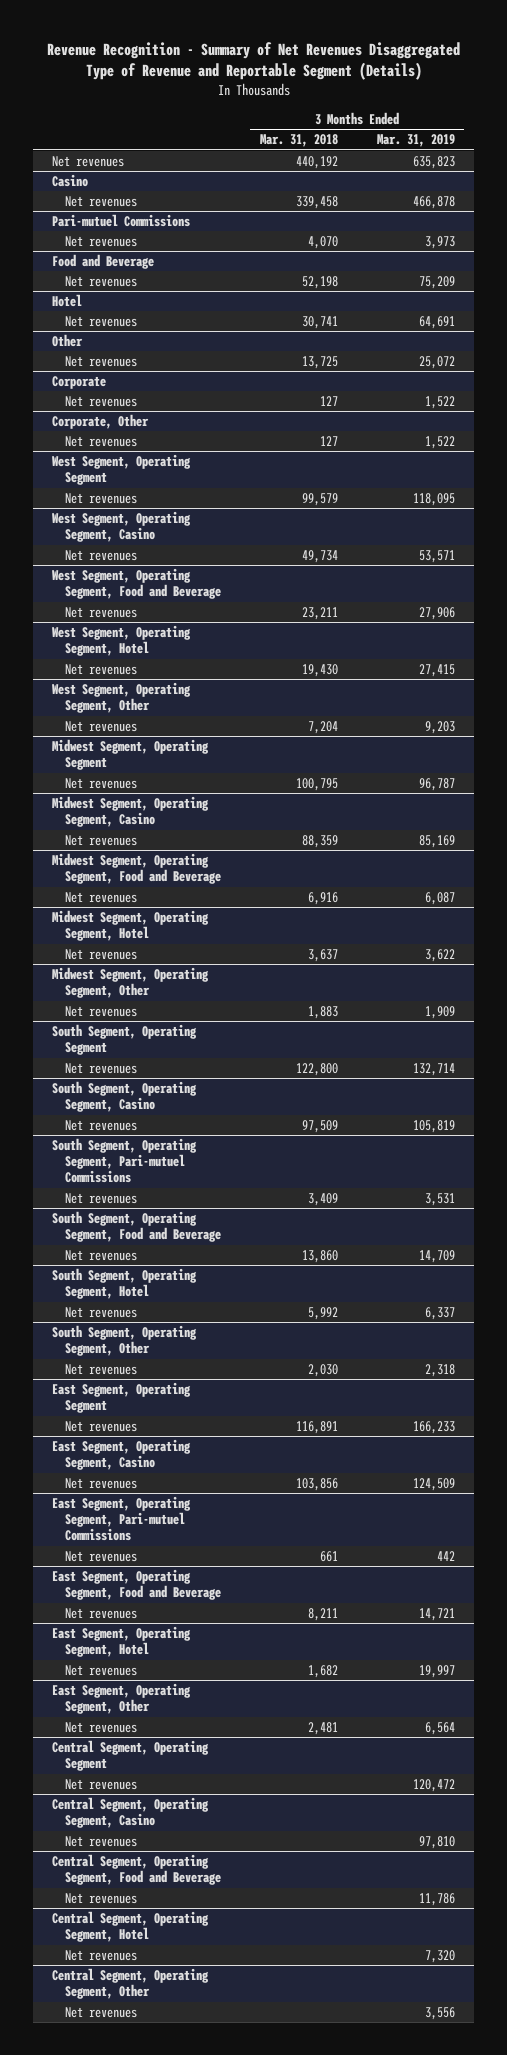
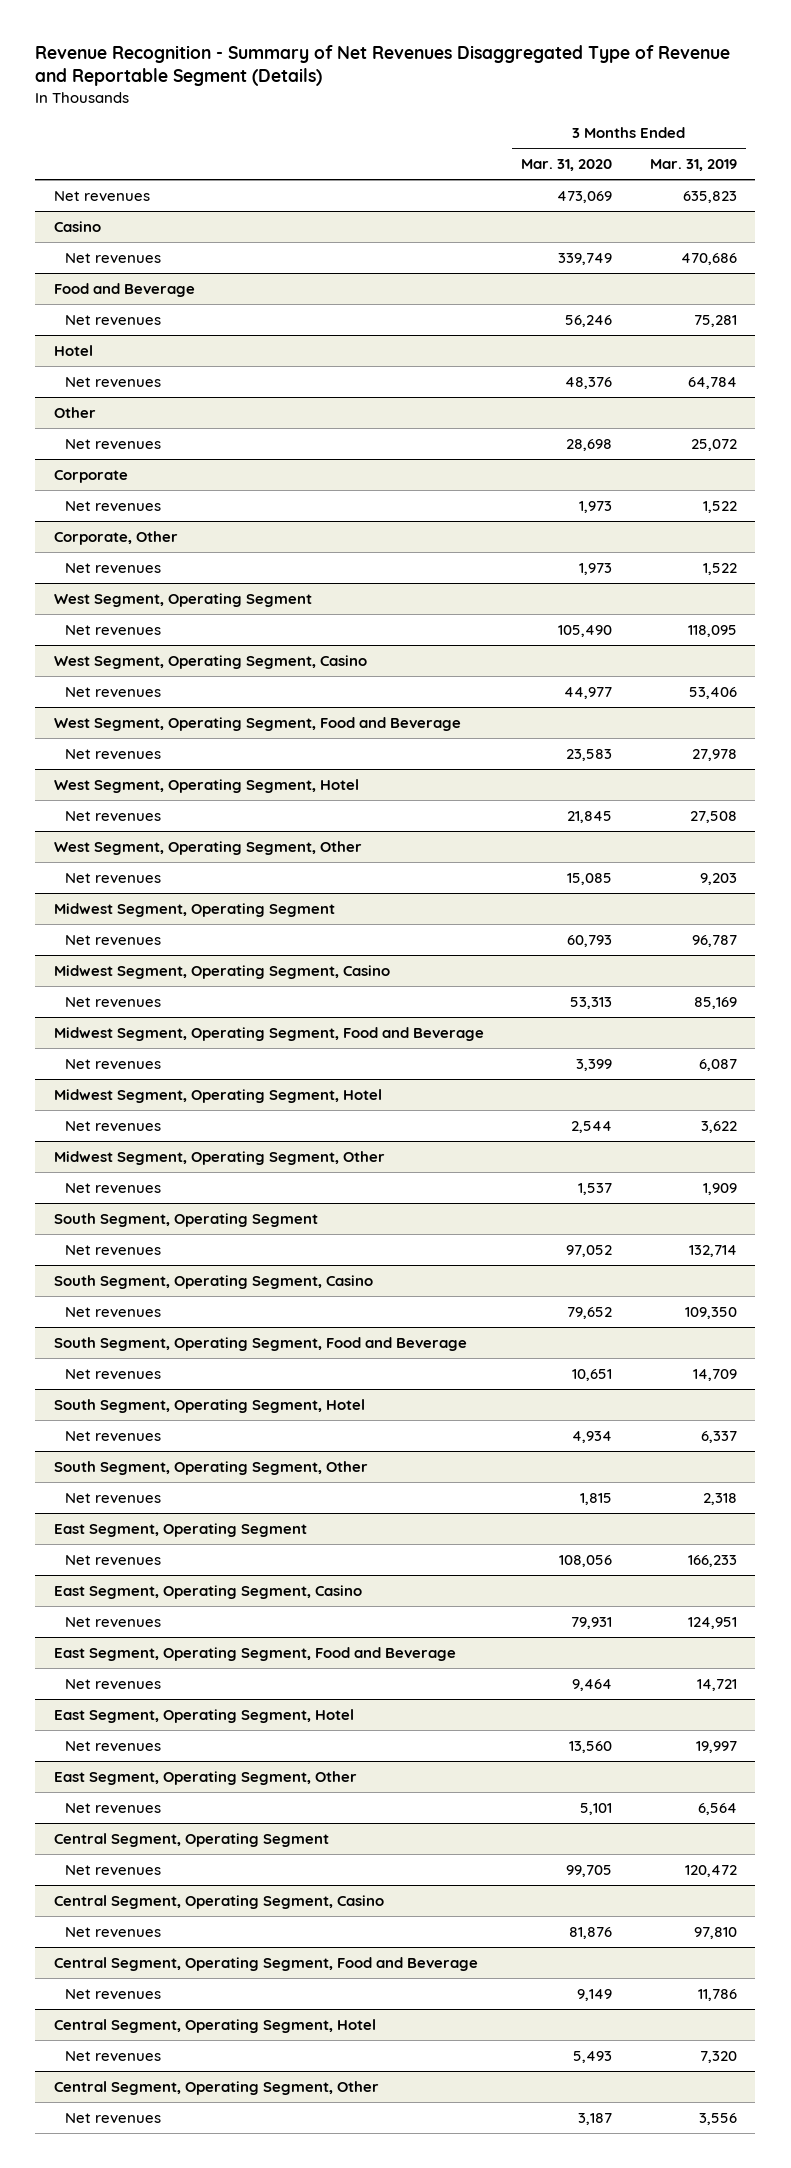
- | 3 Months Ended Mar. 31, 2018 | 3 Months Ended Mar. 31, 2019
+ | 3 Months Ended Mar. 31, 2020 | 3 Months Ended Mar. 31, 2019
@ Casino
- Net revenues | 339,458 | 466,878
- Pari-mutuel Commissions
- Net revenues | 4,070 | 3,973
@ Casino
+ Net revenues | 339,749 | 470,686
@ Food and Beverage
- Net revenues | 52,198 | 75,209
+ Net revenues | 56,246 | 75,281
@ Hotel
- Net revenues | 30,741 | 64,691
+ Net revenues | 48,376 | 64,784
@ West Segment, Operating Segment, Casino
- Net revenues | 49,734 | 53,571
+ Net revenues | 44,977 | 53,406
@ West Segment, Operating Segment, Food and Beverage
- Net revenues | 23,211 | 27,906
+ Net revenues | 23,583 | 27,978
@ West Segment, Operating Segment, Hotel
- Net revenues | 19,430 | 27,415
+ Net revenues | 21,845 | 27,508
@ South Segment, Operating Segment, Casino
- Net revenues | 97,509 | 105,819
- South Segment, Operating Segment, Pari-mutuel Commissions
- Net revenues | 3,409 | 3,531
@ South Segment, Operating Segment, Casino
+ Net revenues | 79,652 | 109,350
@ East Segment, Operating Segment, Casino
- Net revenues | 103,856 | 124,509
- East Segment, Operating Segment, Pari-mutuel Commissions
- Net revenues | 661 | 442
@ East Segment, Operating Segment, Casino
+ Net revenues | 79,931 | 124,951

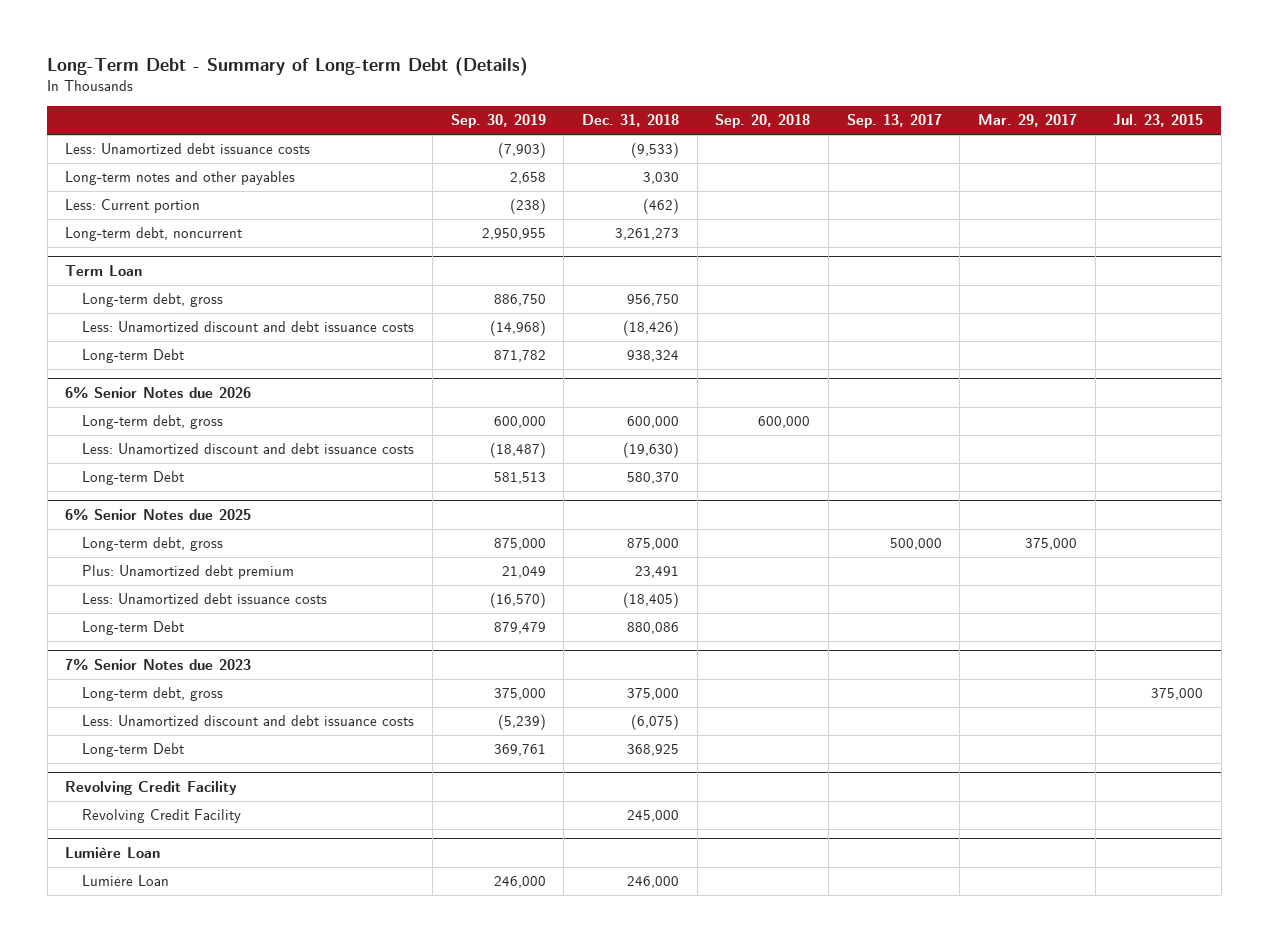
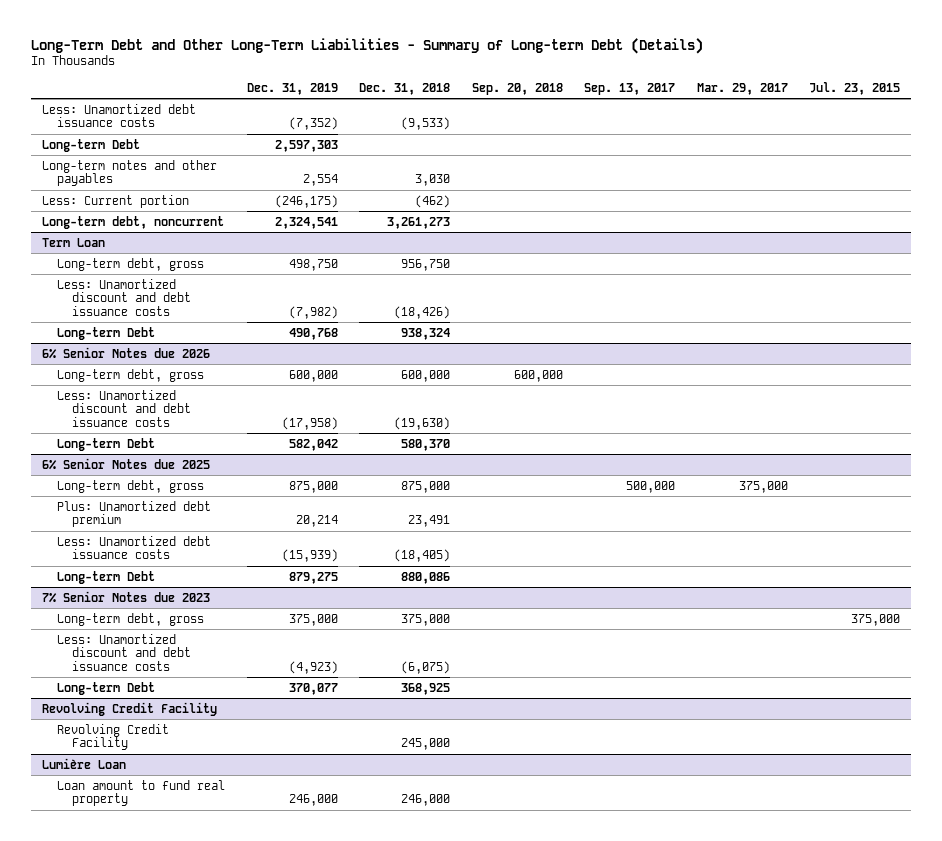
- Long-Term Debt - Summary of Long-term Debt (Details)
+ Long-Term Debt and Other Long-Term Liabilities - Summary of Long-term Debt (Details)
- | Sep. 30, 2019 | Dec. 31, 2018 | Sep. 20, 2018 | Sep. 13, 2017 | Mar. 29, 2017 | Jul. 23, 2015
+ | Dec. 31, 2019 | Dec. 31, 2018 | Sep. 20, 2018 | Sep. 13, 2017 | Mar. 29, 2017 | Jul. 23, 2015
+ Long-term Debt | 2,597,303 | | | | |
@ Lumière Loan
- Lumière Loan | 246,000 | 246,000 | | | |
+ Loan amount to fund real property | 246,000 | 246,000 | | | |

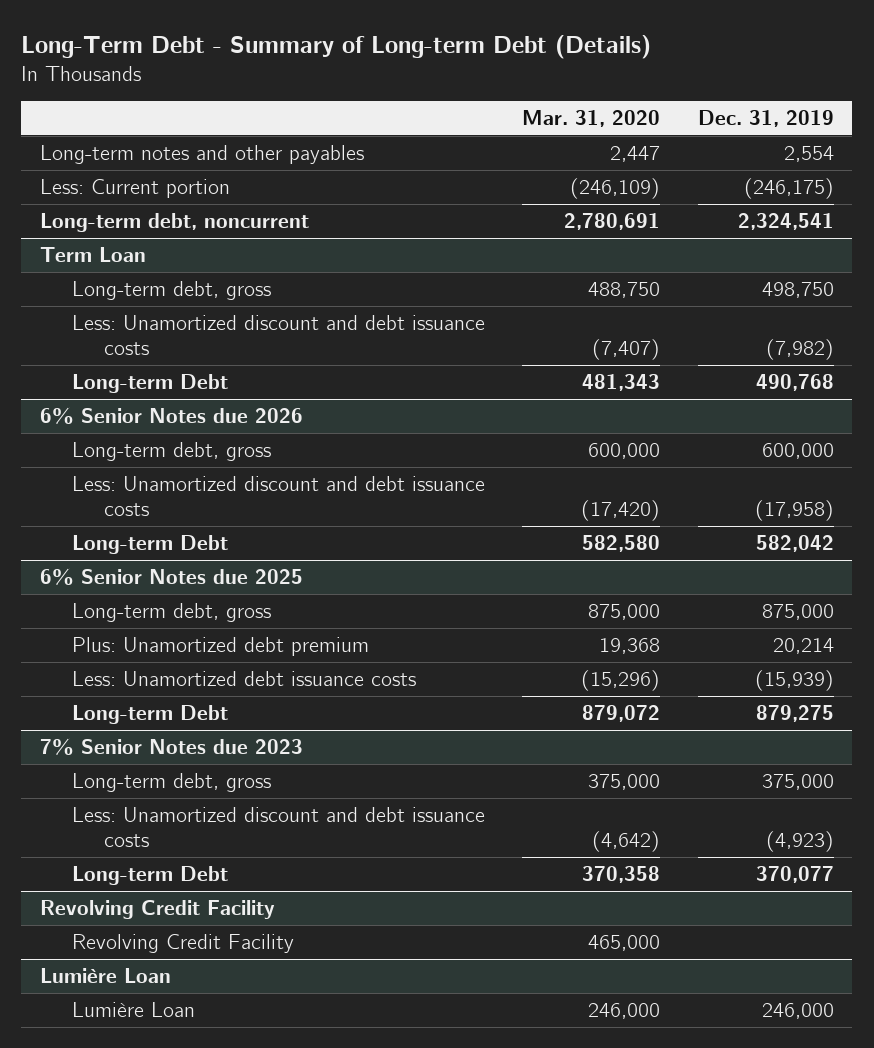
- Long-Term Debt and Other Long-Term Liabilities - Summary of Long-term Debt (Details)
+ Long-Term Debt - Summary of Long-term Debt (Details)
- | Dec. 31, 2019 | Dec. 31, 2018 | Sep. 20, 2018 | Sep. 13, 2017 | Mar. 29, 2017 | Jul. 23, 2015
+ | Mar. 31, 2020 | Dec. 31, 2019
- Less: Unamortized debt issuance costs | (7,352) | (9,533) | | | |
- Long-term Debt | 2,597,303 | | | | |
@ Lumière Loan
- Loan amount to fund real property | 246,000 | 246,000 | | | |
+ Lumière Loan | 246,000 | 246,000

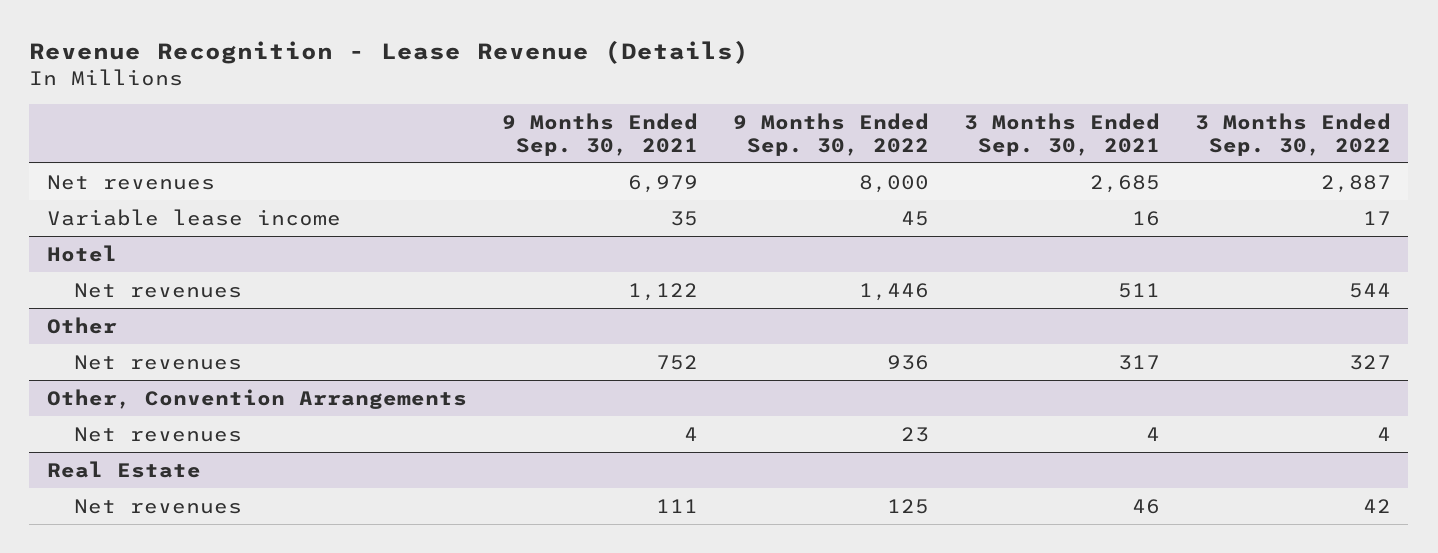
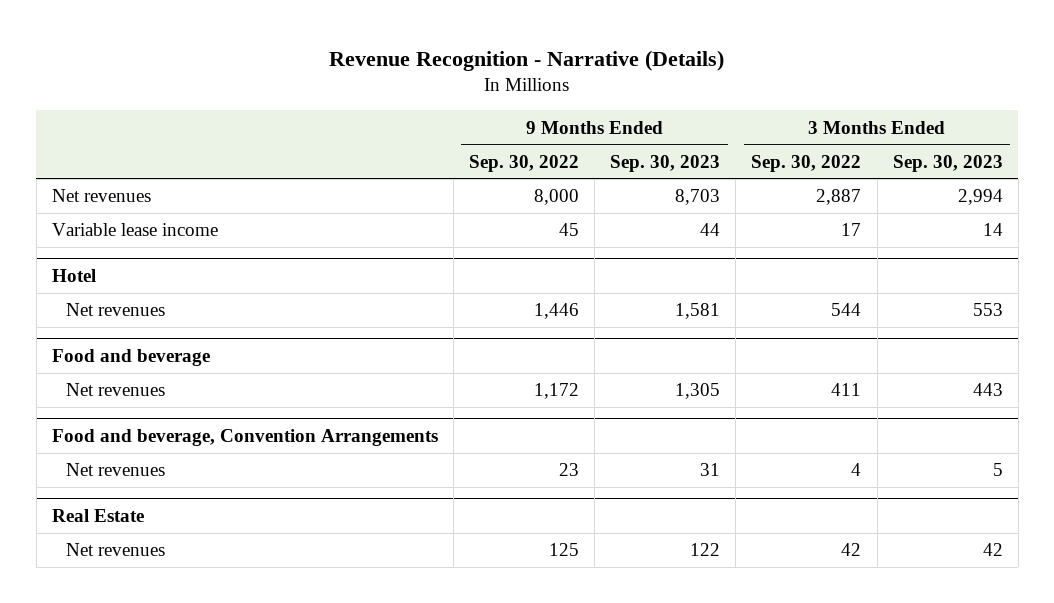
- Revenue Recognition - Lease Revenue (Details)
+ Revenue Recognition - Narrative (Details)
- | 9 Months Ended Sep. 30, 2021 | 9 Months Ended Sep. 30, 2022 | 3 Months Ended Sep. 30, 2021 | 3 Months Ended Sep. 30, 2022
+ | 9 Months Ended Sep. 30, 2022 | 9 Months Ended Sep. 30, 2023 | 3 Months Ended Sep. 30, 2022 | 3 Months Ended Sep. 30, 2023
- Other
- Net revenues | 752 | 936 | 317 | 327
- Other, Convention Arrangements
+ Food and beverage
+ Net revenues | 1,172 | 1,305 | 411 | 443
+ Food and beverage, Convention Arrangements

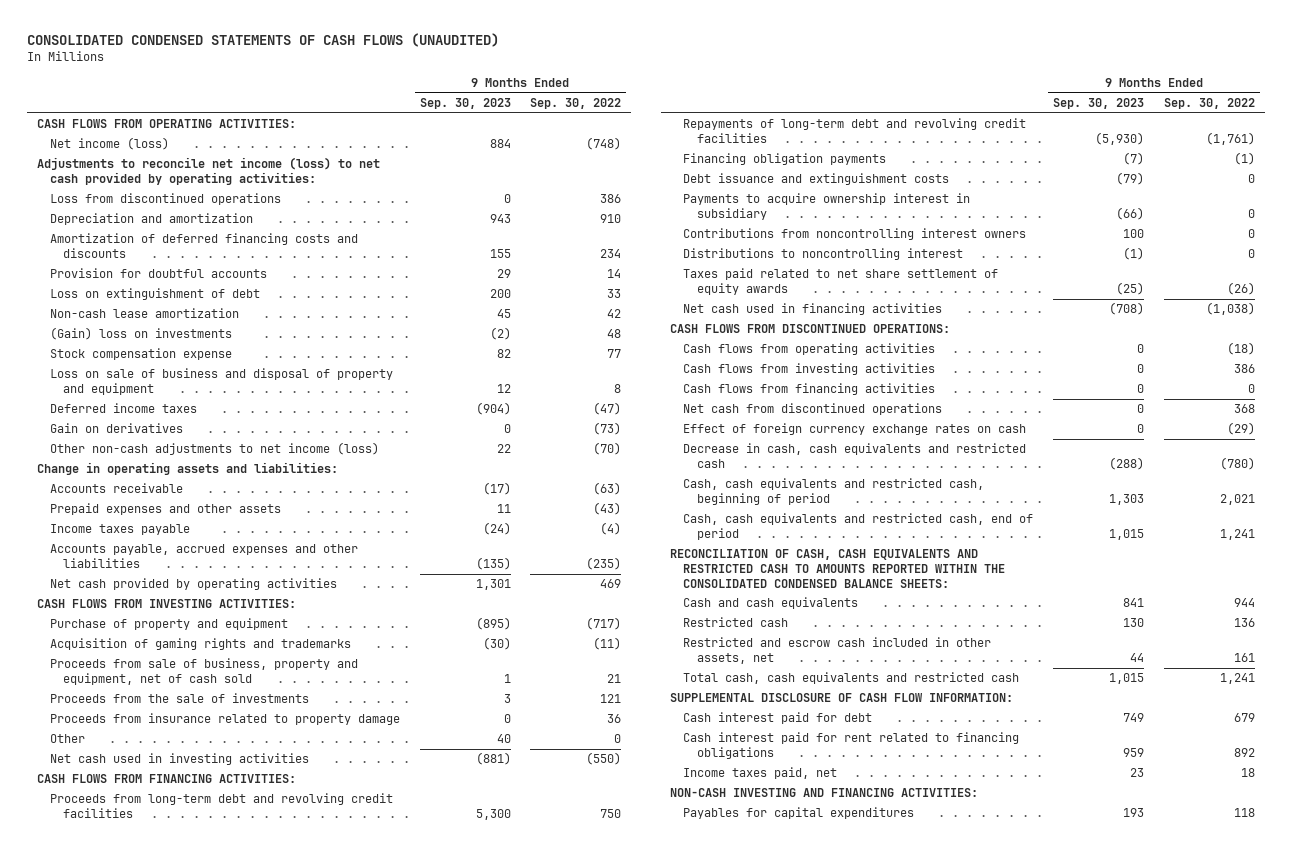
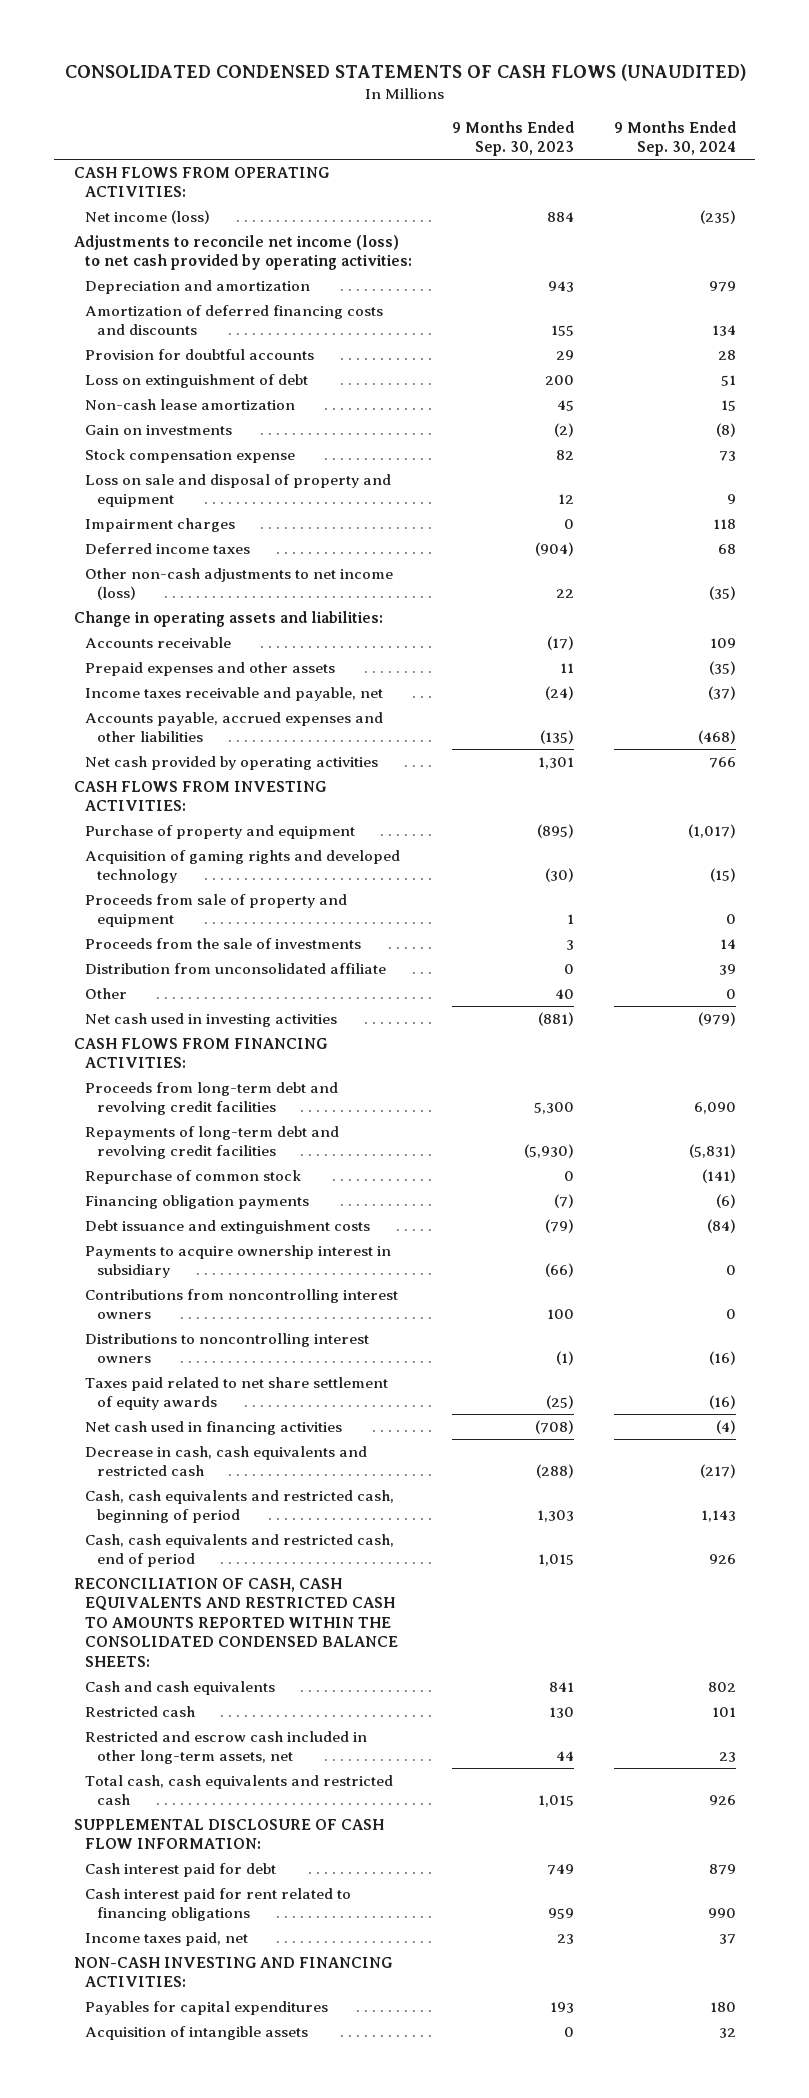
- | 9 Months Ended Sep. 30, 2023 | 9 Months Ended Sep. 30, 2022
+ | 9 Months Ended Sep. 30, 2023 | 9 Months Ended Sep. 30, 2024
- Loss from discontinued operations | 0 | 386
- (Gain) loss on investments | (2) | 48
+ Gain on investments | (2) | (8)
- Loss on sale of business and disposal of property and equipment | 12 | 8
+ Loss on sale and disposal of property and equipment | 12 | 9
+ Impairment charges | 0 | 118
- Gain on derivatives | 0 | (73)
- Income taxes payable | (24) | (4)
+ Income taxes receivable and payable, net | (24) | (37)
- Acquisition of gaming rights and trademarks | (30) | (11)
- Proceeds from sale of business, property and equipment, net of cash sold | 1 | 21
+ Acquisition of gaming rights and developed technology | (30) | (15)
+ Proceeds from sale of property and equipment | 1 | 0
- Proceeds from insurance related to property damage | 0 | 36
+ Distribution from unconsolidated affiliate | 0 | 39
+ Repurchase of common stock | 0 | (141)
- Distributions to noncontrolling interest | (1) | 0
+ Distributions to noncontrolling interest owners | (1) | (16)
- CASH FLOWS FROM DISCONTINUED OPERATIONS:
- Cash flows from operating activities | 0 | (18)
- Cash flows from investing activities | 0 | 386
- Cash flows from financing activities | 0 | 0
- Net cash from discontinued operations | 0 | 368
- Effect of foreign currency exchange rates on cash | 0 | (29)
- Restricted and escrow cash included in other assets, net | 44 | 161
+ Restricted and escrow cash included in other long-term assets, net | 44 | 23
+ Acquisition of intangible assets | 0 | 32

